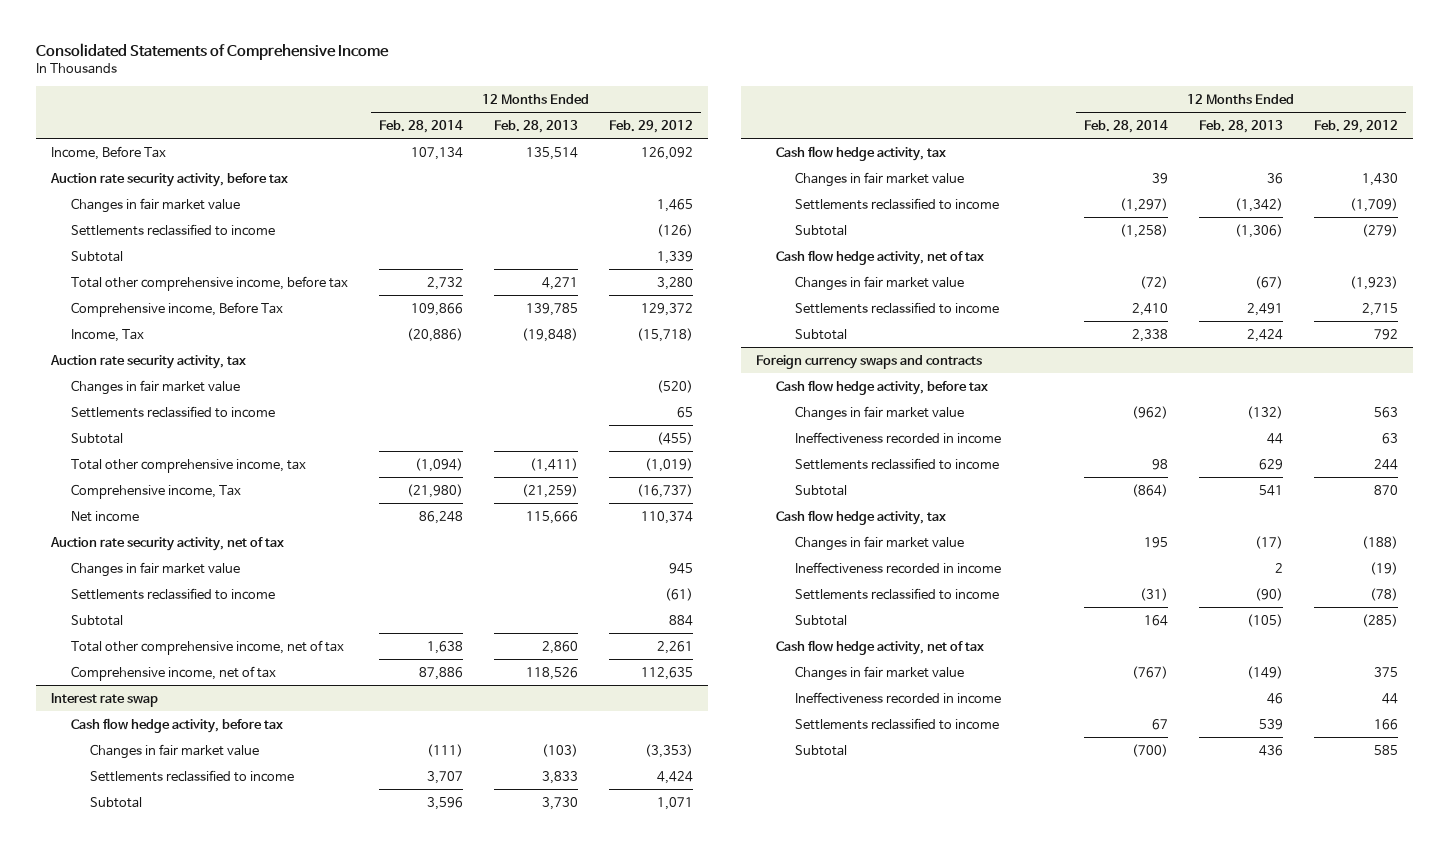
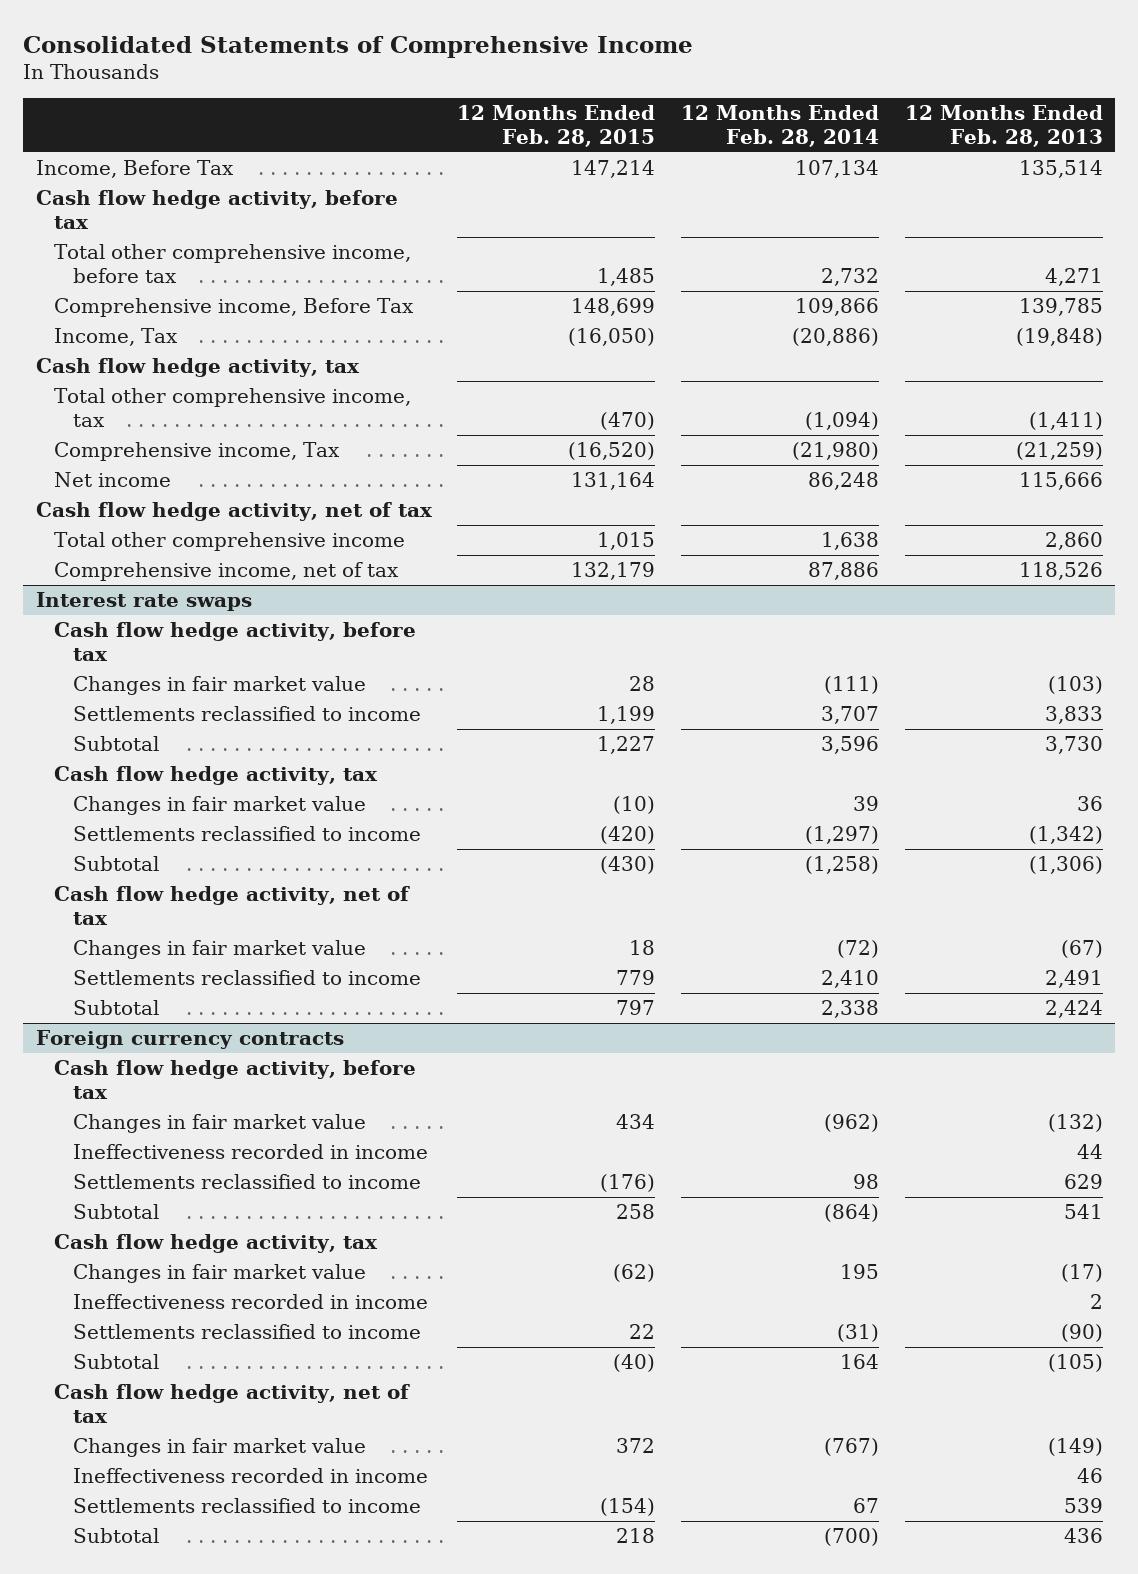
- | 12 Months Ended Feb. 28, 2014 | 12 Months Ended Feb. 28, 2013 | 12 Months Ended Feb. 29, 2012
+ | 12 Months Ended Feb. 28, 2015 | 12 Months Ended Feb. 28, 2014 | 12 Months Ended Feb. 28, 2013
- Auction rate security activity, before tax
- Changes in fair market value | | | 1,465
- Settlements reclassified to income | | | (126)
- Subtotal | | | 1,339
+ Cash flow hedge activity, before tax
- Auction rate security activity, tax
- Changes in fair market value | | | (520)
- Settlements reclassified to income | | | 65
- Subtotal | | | (455)
+ Cash flow hedge activity, tax
- Auction rate security activity, net of tax
- Changes in fair market value | | | 945
- Settlements reclassified to income | | | (61)
- Subtotal | | | 884
- Total other comprehensive income, net of tax | 1,638 | 2,860 | 2,261
+ Cash flow hedge activity, net of tax
+ Total other comprehensive income | 1,015 | 1,638 | 2,860
- Interest rate swap
+ Interest rate swaps
- Foreign currency swaps and contracts
+ Foreign currency contracts

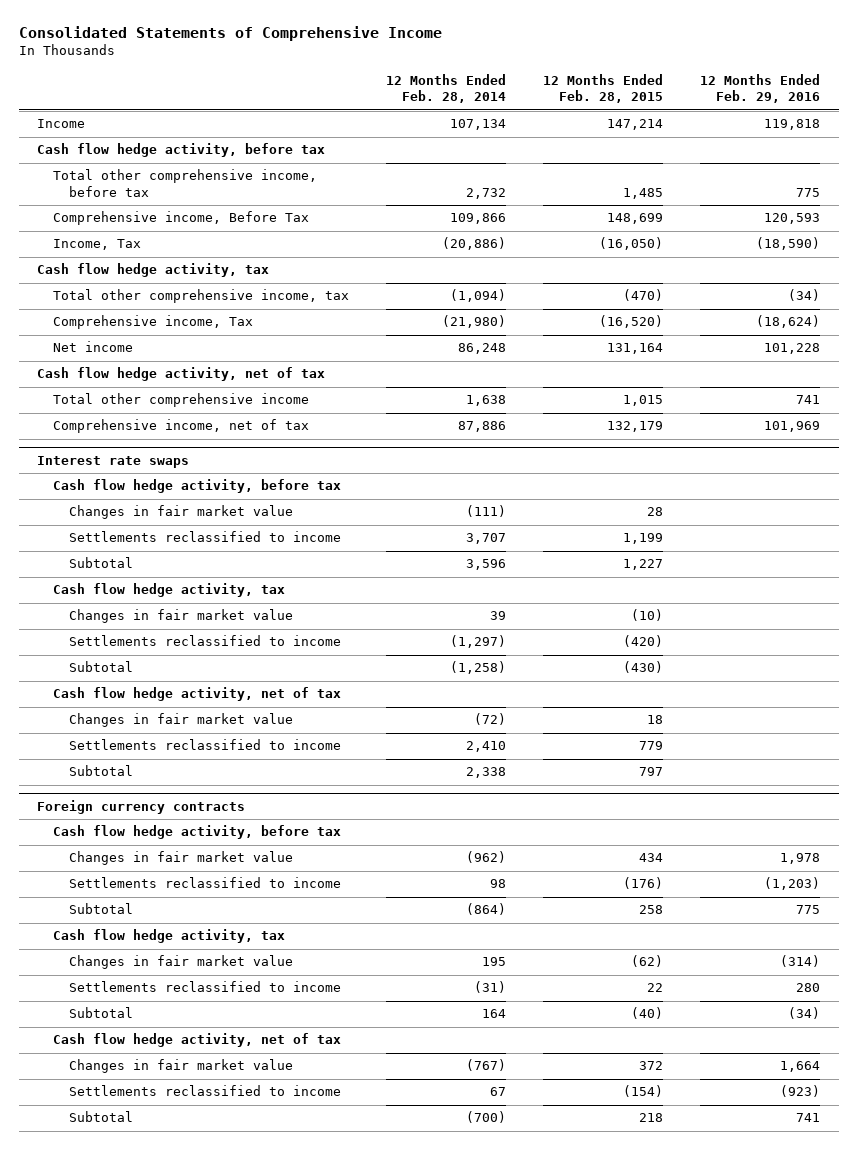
- | 12 Months Ended Feb. 28, 2015 | 12 Months Ended Feb. 28, 2014 | 12 Months Ended Feb. 28, 2013
+ | 12 Months Ended Feb. 28, 2014 | 12 Months Ended Feb. 28, 2015 | 12 Months Ended Feb. 29, 2016
- Income, Before Tax | 147,214 | 107,134 | 135,514
+ Income | 107,134 | 147,214 | 119,818
@ Foreign currency contracts
- Ineffectiveness recorded in income | | | 44
- Ineffectiveness recorded in income | | | 2
- Ineffectiveness recorded in income | | | 46

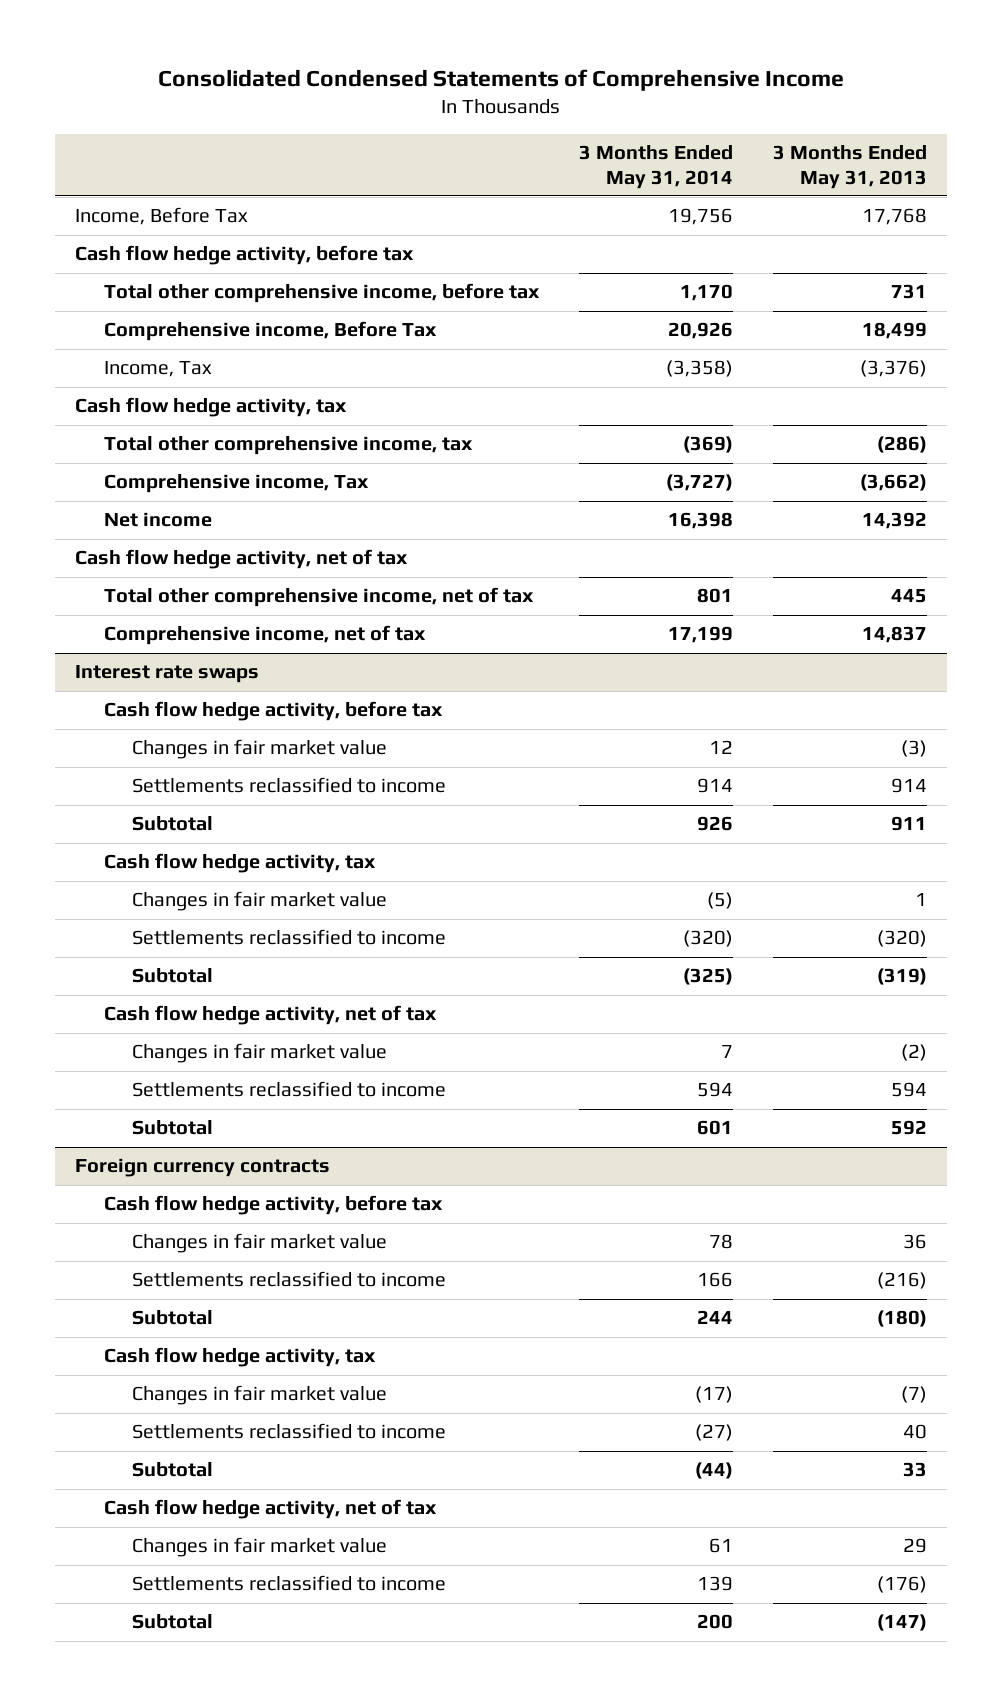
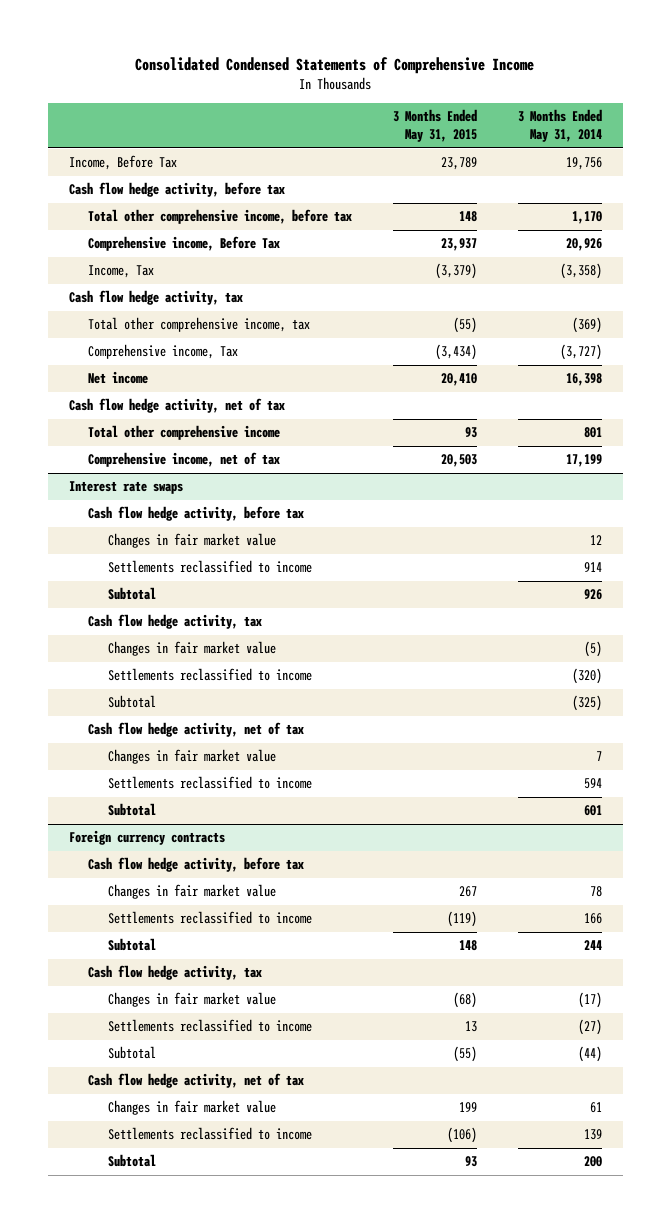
- | 3 Months Ended May 31, 2014 | 3 Months Ended May 31, 2013
+ | 3 Months Ended May 31, 2015 | 3 Months Ended May 31, 2014
- Total other comprehensive income, net of tax | 801 | 445
+ Total other comprehensive income | 93 | 801

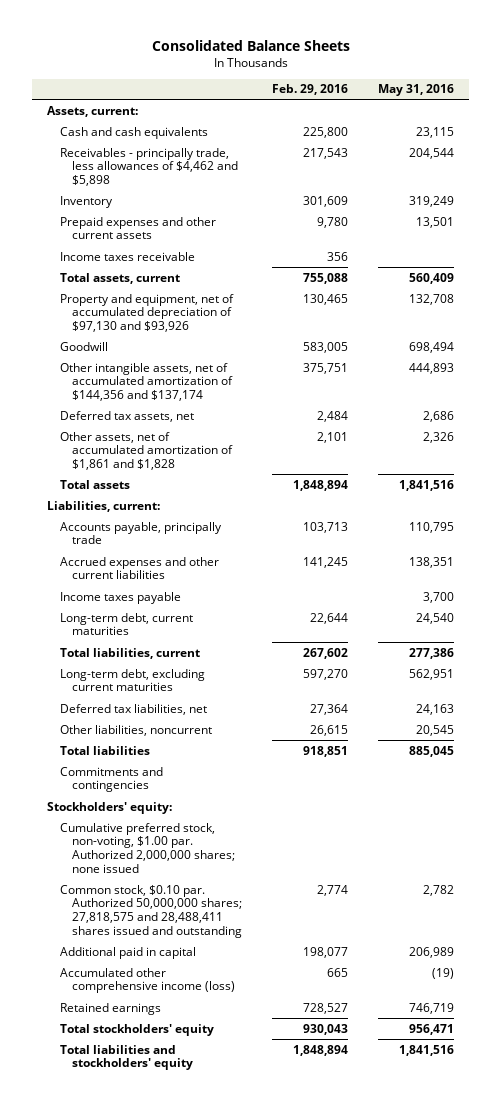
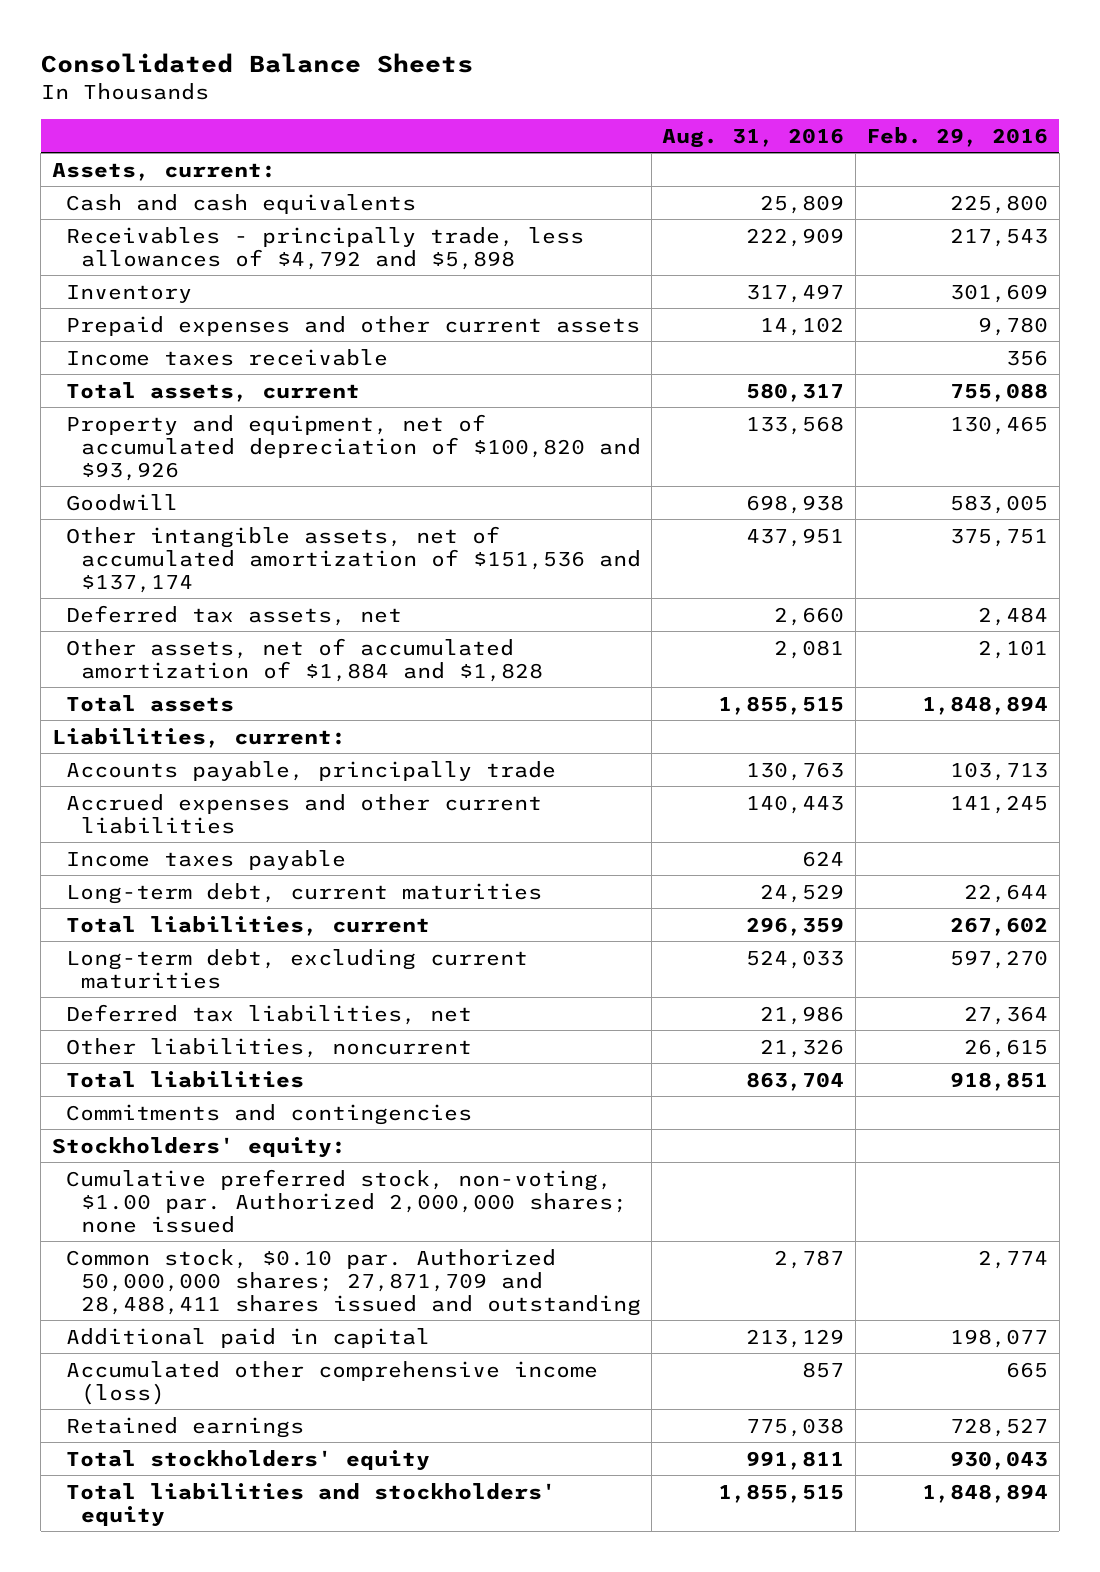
- | Feb. 29, 2016 | May 31, 2016
+ | Aug. 31, 2016 | Feb. 29, 2016
- Receivables - principally trade, less allowances of $4,462 and $5,898 | 217,543 | 204,544
+ Receivables - principally trade, less allowances of $4,792 and $5,898 | 222,909 | 217,543
- Property and equipment, net of accumulated depreciation of $97,130 and $93,926 | 130,465 | 132,708
+ Property and equipment, net of accumulated depreciation of $100,820 and $93,926 | 133,568 | 130,465
- Other intangible assets, net of accumulated amortization of $144,356 and $137,174 | 375,751 | 444,893
+ Other intangible assets, net of accumulated amortization of $151,536 and $137,174 | 437,951 | 375,751
- Other assets, net of accumulated amortization of $1,861 and $1,828 | 2,101 | 2,326
+ Other assets, net of accumulated amortization of $1,884 and $1,828 | 2,081 | 2,101
- Common stock, $0.10 par. Authorized 50,000,000 shares; 27,818,575 and 28,488,411 shares issued and outstanding | 2,774 | 2,782
+ Common stock, $0.10 par. Authorized 50,000,000 shares; 27,871,709 and 28,488,411 shares issued and outstanding | 2,787 | 2,774

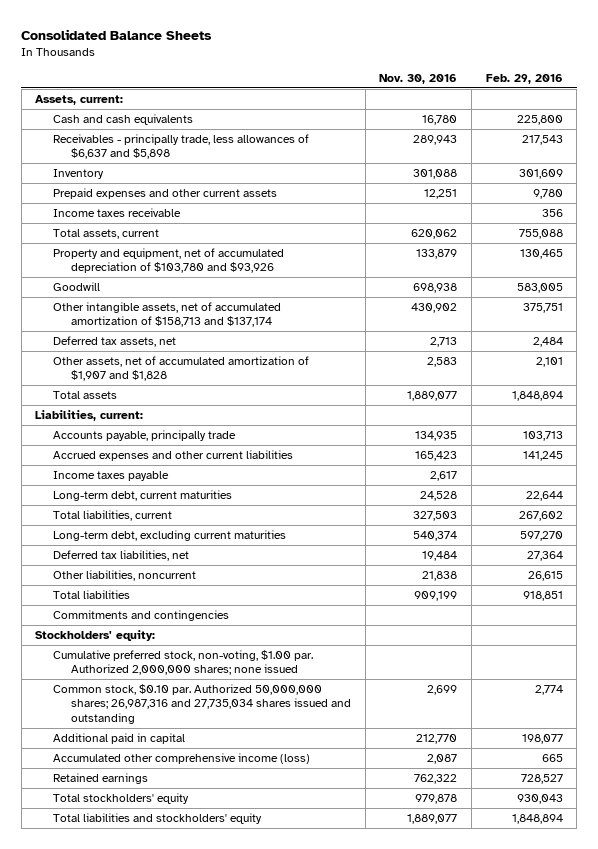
- | Aug. 31, 2016 | Feb. 29, 2016
+ | Nov. 30, 2016 | Feb. 29, 2016
- Receivables - principally trade, less allowances of $4,792 and $5,898 | 222,909 | 217,543
+ Receivables - principally trade, less allowances of $6,637 and $5,898 | 289,943 | 217,543
- Property and equipment, net of accumulated depreciation of $100,820 and $93,926 | 133,568 | 130,465
+ Property and equipment, net of accumulated depreciation of $103,780 and $93,926 | 133,879 | 130,465
- Other intangible assets, net of accumulated amortization of $151,536 and $137,174 | 437,951 | 375,751
+ Other intangible assets, net of accumulated amortization of $158,713 and $137,174 | 430,902 | 375,751
- Other assets, net of accumulated amortization of $1,884 and $1,828 | 2,081 | 2,101
+ Other assets, net of accumulated amortization of $1,907 and $1,828 | 2,583 | 2,101
- Common stock, $0.10 par. Authorized 50,000,000 shares; 27,871,709 and 28,488,411 shares issued and outstanding | 2,787 | 2,774
+ Common stock, $0.10 par. Authorized 50,000,000 shares; 26,987,316 and 27,735,034 shares issued and outstanding | 2,699 | 2,774

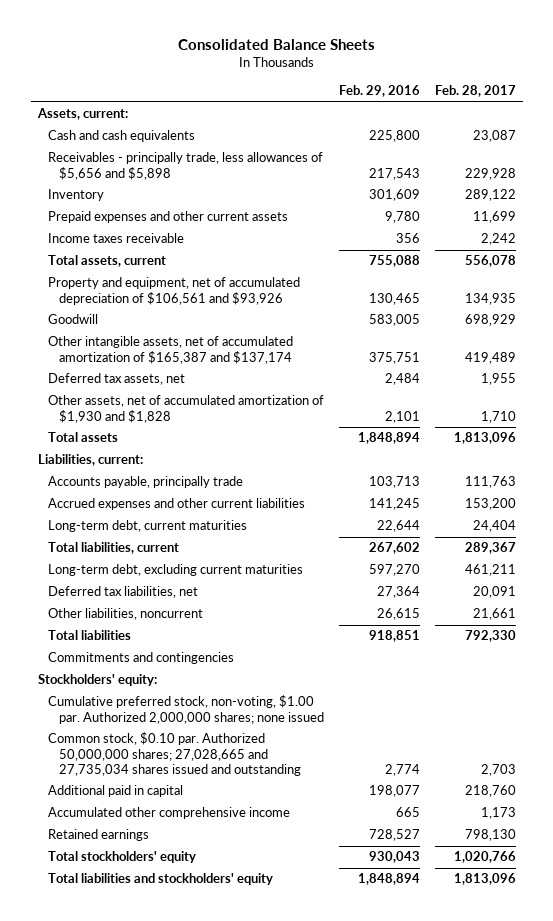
- | Nov. 30, 2016 | Feb. 29, 2016
+ | Feb. 29, 2016 | Feb. 28, 2017
- Receivables - principally trade, less allowances of $6,637 and $5,898 | 289,943 | 217,543
+ Receivables - principally trade, less allowances of $5,656 and $5,898 | 217,543 | 229,928
- Property and equipment, net of accumulated depreciation of $103,780 and $93,926 | 133,879 | 130,465
+ Property and equipment, net of accumulated depreciation of $106,561 and $93,926 | 130,465 | 134,935
- Other intangible assets, net of accumulated amortization of $158,713 and $137,174 | 430,902 | 375,751
+ Other intangible assets, net of accumulated amortization of $165,387 and $137,174 | 375,751 | 419,489
- Other assets, net of accumulated amortization of $1,907 and $1,828 | 2,583 | 2,101
+ Other assets, net of accumulated amortization of $1,930 and $1,828 | 2,101 | 1,710
- Income taxes payable | 2,617 |
- Common stock, $0.10 par. Authorized 50,000,000 shares; 26,987,316 and 27,735,034 shares issued and outstanding | 2,699 | 2,774
+ Common stock, $0.10 par. Authorized 50,000,000 shares; 27,028,665 and 27,735,034 shares issued and outstanding | 2,774 | 2,703
- Accumulated other comprehensive income (loss) | 2,087 | 665
+ Accumulated other comprehensive income | 665 | 1,173

